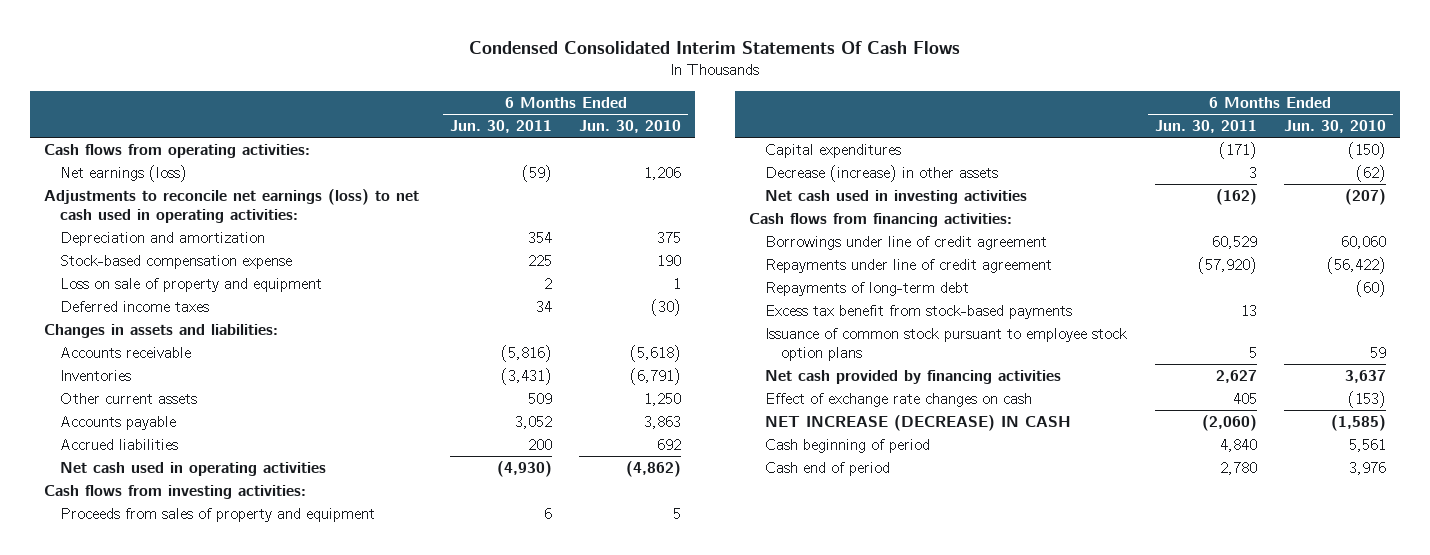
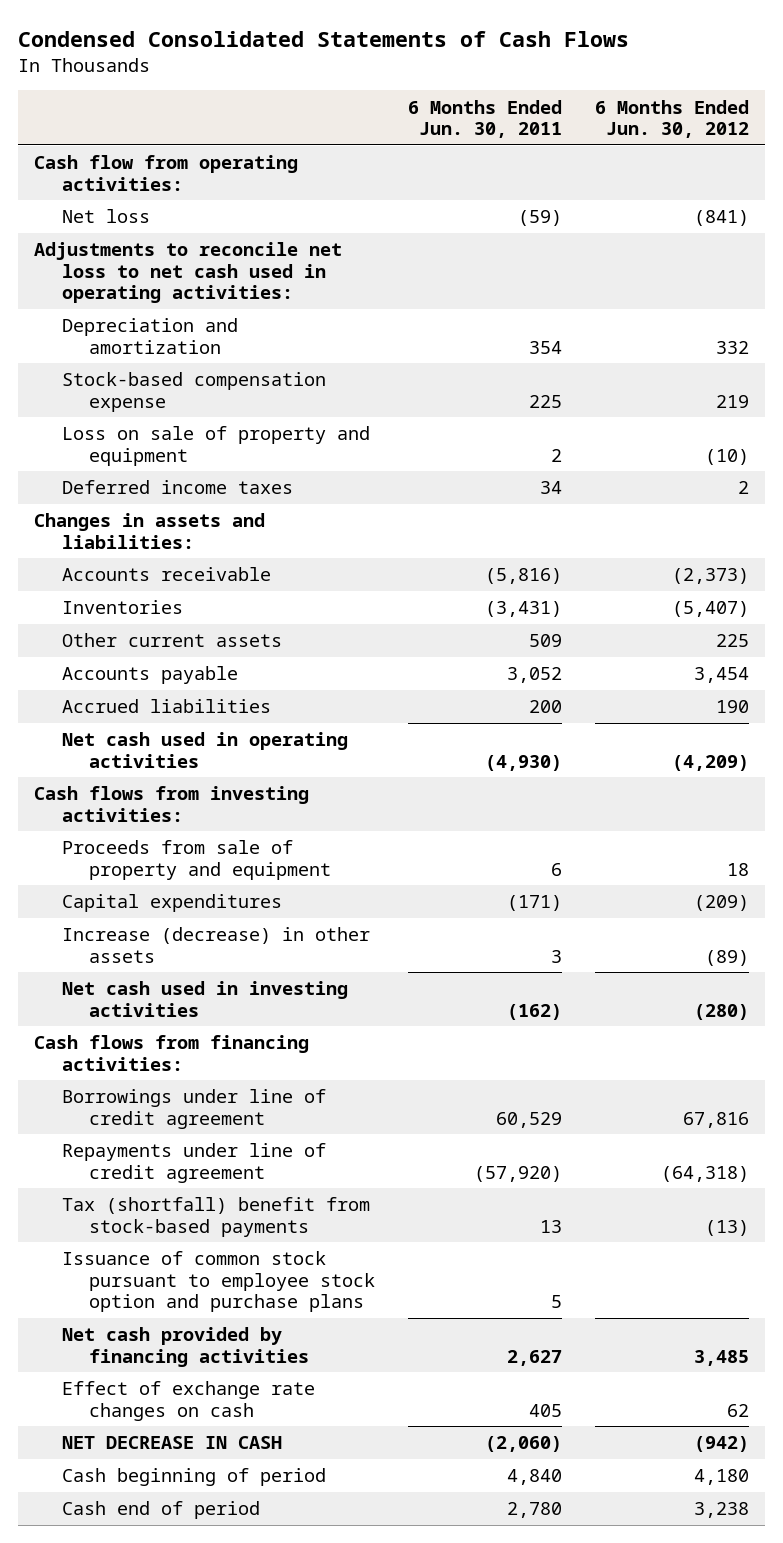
- Condensed Consolidated Interim Statements Of Cash Flows
+ Condensed Consolidated Statements of Cash Flows
- | 6 Months Ended Jun. 30, 2011 | 6 Months Ended Jun. 30, 2010
+ | 6 Months Ended Jun. 30, 2011 | 6 Months Ended Jun. 30, 2012
- Cash flows from operating activities:
- Net earnings (loss) | (59) | 1,206
- Adjustments to reconcile net earnings (loss) to net cash used in operating activities:
+ Cash flow from operating activities:
+ Net loss | (59) | (841)
+ Adjustments to reconcile net loss to net cash used in operating activities:
- Proceeds from sales of property and equipment | 6 | 5
+ Proceeds from sale of property and equipment | 6 | 18
- Decrease (increase) in other assets | 3 | (62)
+ Increase (decrease) in other assets | 3 | (89)
- Repayments of long-term debt | | (60)
- Excess tax benefit from stock-based payments | 13 |
- Issuance of common stock pursuant to employee stock option plans | 5 | 59
+ Tax (shortfall) benefit from stock-based payments | 13 | (13)
+ Issuance of common stock pursuant to employee stock option and purchase plans | 5 |
- NET INCREASE (DECREASE) IN CASH | (2,060) | (1,585)
+ NET DECREASE IN CASH | (2,060) | (942)

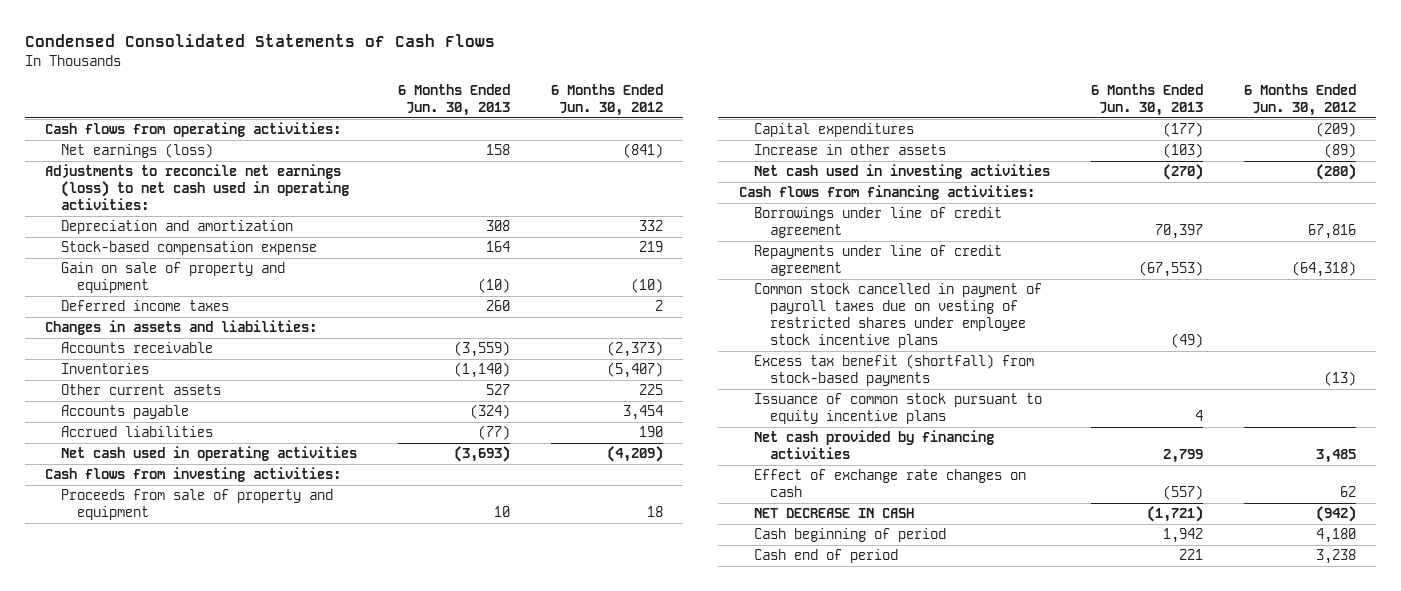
- | 6 Months Ended Jun. 30, 2011 | 6 Months Ended Jun. 30, 2012
+ | 6 Months Ended Jun. 30, 2013 | 6 Months Ended Jun. 30, 2012
- Cash flow from operating activities:
- Net loss | (59) | (841)
- Adjustments to reconcile net loss to net cash used in operating activities:
+ Cash flows from operating activities:
+ Net earnings (loss) | 158 | (841)
+ Adjustments to reconcile net earnings (loss) to net cash used in operating activities:
- Loss on sale of property and equipment | 2 | (10)
+ Gain on sale of property and equipment | (10) | (10)
- Increase (decrease) in other assets | 3 | (89)
+ Increase in other assets | (103) | (89)
- Tax (shortfall) benefit from stock-based payments | 13 | (13)
- Issuance of common stock pursuant to employee stock option and purchase plans | 5 |
+ Common stock cancelled in payment of payroll taxes due on vesting of restricted shares under employee stock incentive plans | (49) |
+ Excess tax benefit (shortfall) from stock-based payments | | (13)
+ Issuance of common stock pursuant to equity incentive plans | 4 |

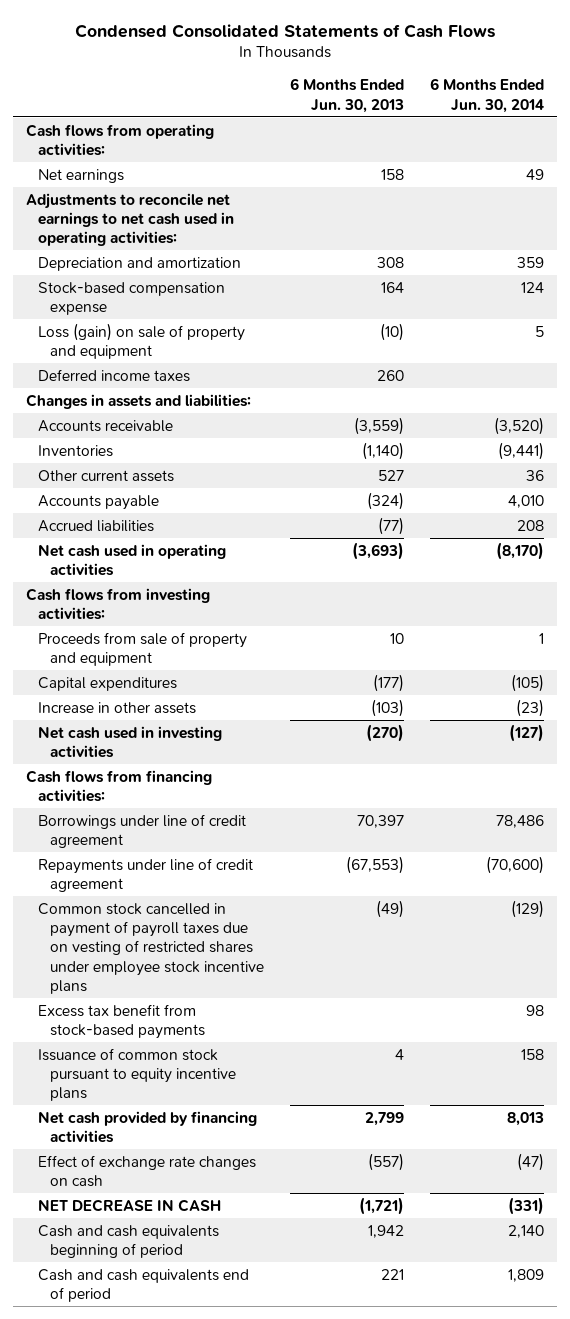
- | 6 Months Ended Jun. 30, 2013 | 6 Months Ended Jun. 30, 2012
+ | 6 Months Ended Jun. 30, 2013 | 6 Months Ended Jun. 30, 2014
- Net earnings (loss) | 158 | (841)
- Adjustments to reconcile net earnings (loss) to net cash used in operating activities:
+ Net earnings | 158 | 49
+ Adjustments to reconcile net earnings to net cash used in operating activities:
- Gain on sale of property and equipment | (10) | (10)
+ Loss (gain) on sale of property and equipment | (10) | 5
- Excess tax benefit (shortfall) from stock-based payments | | (13)
+ Excess tax benefit from stock-based payments | | 98
- Cash beginning of period | 1,942 | 4,180
- Cash end of period | 221 | 3,238
+ Cash and cash equivalents beginning of period | 1,942 | 2,140
+ Cash and cash equivalents end of period | 221 | 1,809

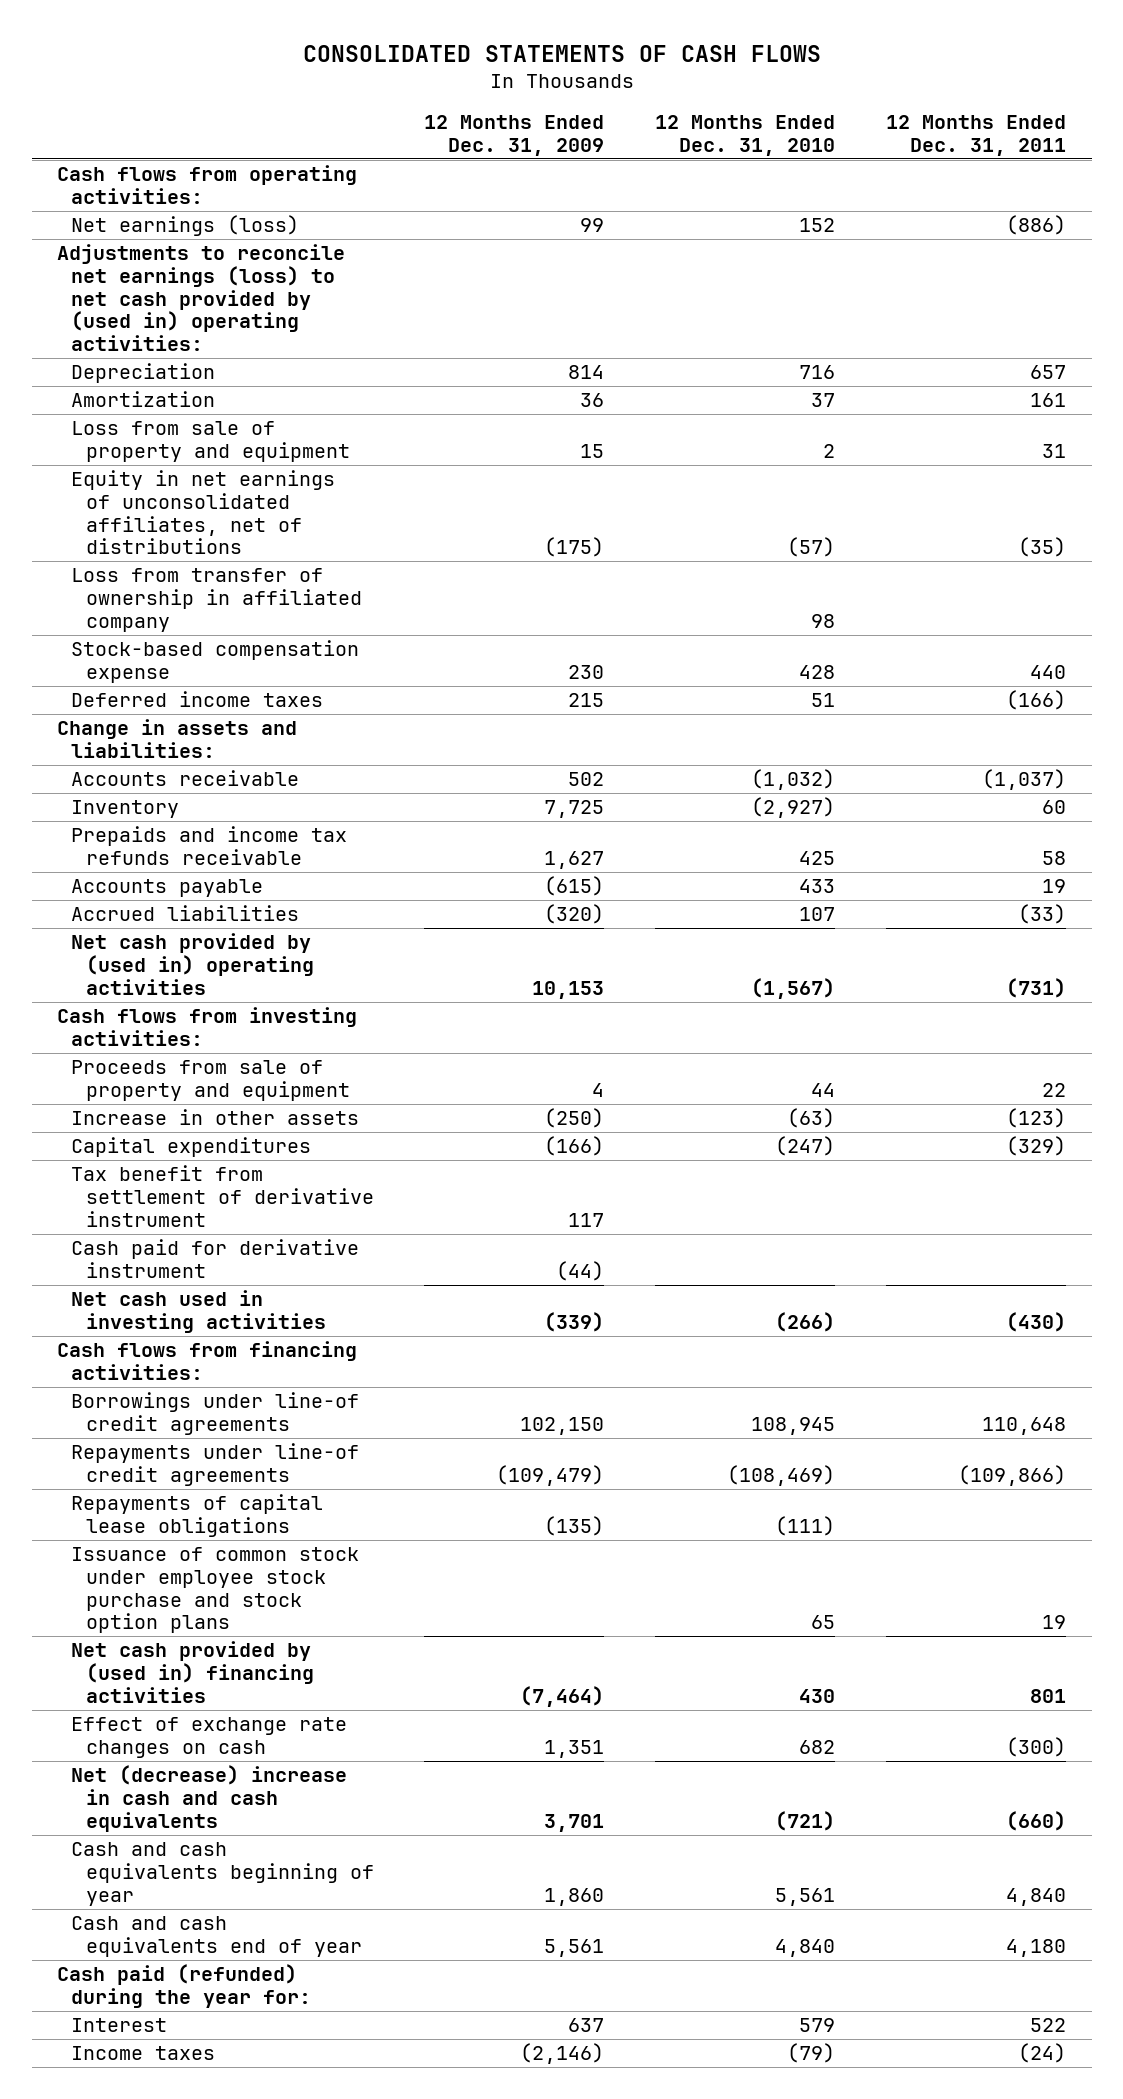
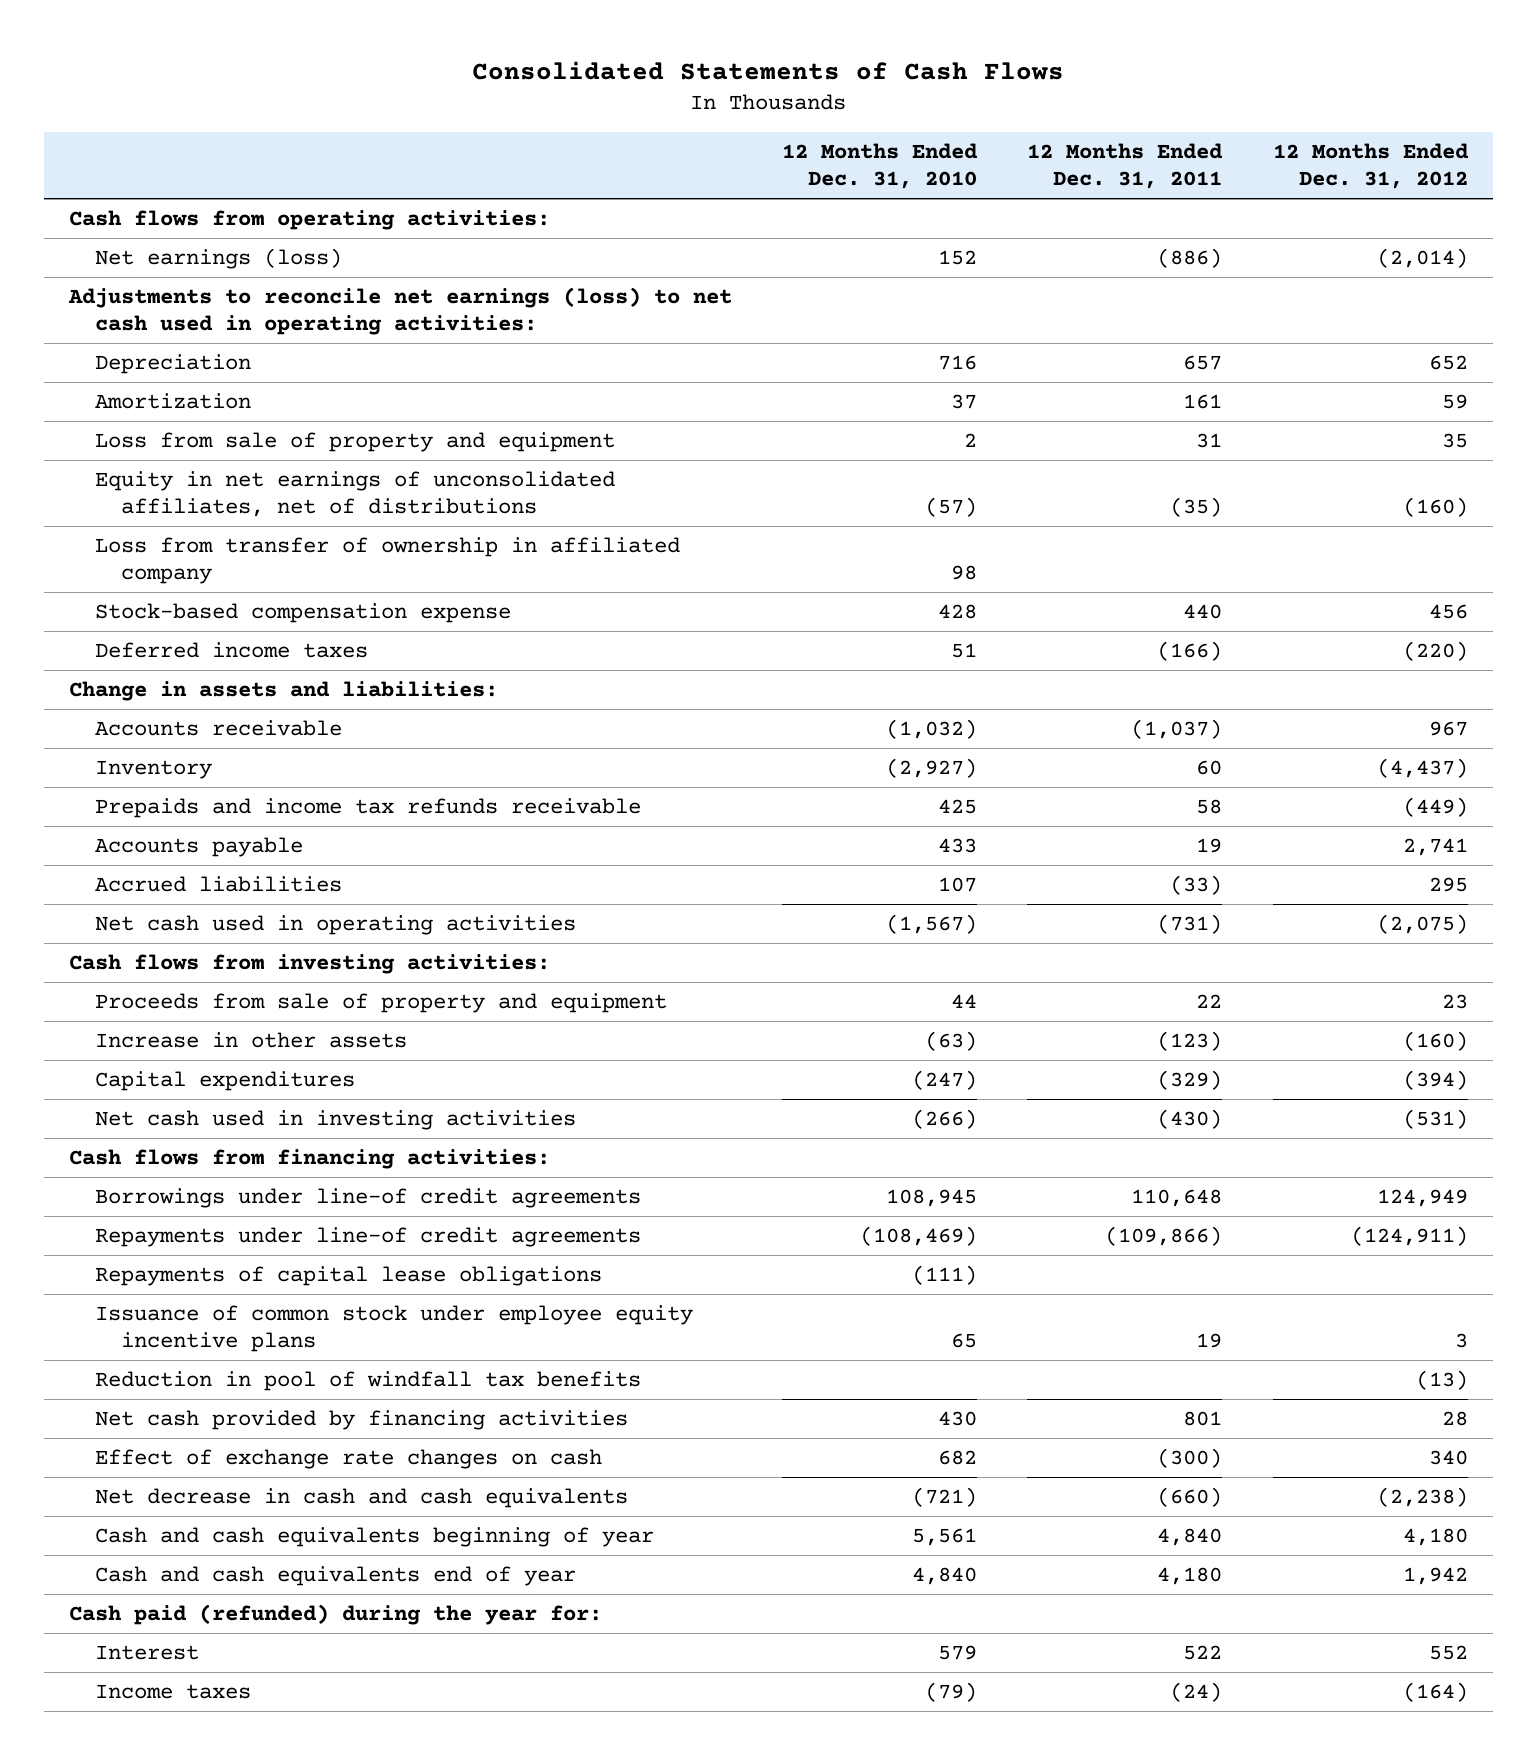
- CONSOLIDATED STATEMENTS OF CASH FLOWS
+ Consolidated Statements of Cash Flows
- | 12 Months Ended Dec. 31, 2009 | 12 Months Ended Dec. 31, 2010 | 12 Months Ended Dec. 31, 2011
+ | 12 Months Ended Dec. 31, 2010 | 12 Months Ended Dec. 31, 2011 | 12 Months Ended Dec. 31, 2012
- Adjustments to reconcile net earnings (loss) to net cash provided by (used in) operating activities:
+ Adjustments to reconcile net earnings (loss) to net cash used in operating activities:
- Net cash provided by (used in) operating activities | 10,153 | (1,567) | (731)
+ Net cash used in operating activities | (1,567) | (731) | (2,075)
- Tax benefit from settlement of derivative instrument | 117 | |
- Cash paid for derivative instrument | (44) | |
- Issuance of common stock under employee stock purchase and stock option plans | | 65 | 19
- Net cash provided by (used in) financing activities | (7,464) | 430 | 801
+ Issuance of common stock under employee equity incentive plans | 65 | 19 | 3
+ Reduction in pool of windfall tax benefits | | | (13)
+ Net cash provided by financing activities | 430 | 801 | 28
- Net (decrease) increase in cash and cash equivalents | 3,701 | (721) | (660)
+ Net decrease in cash and cash equivalents | (721) | (660) | (2,238)

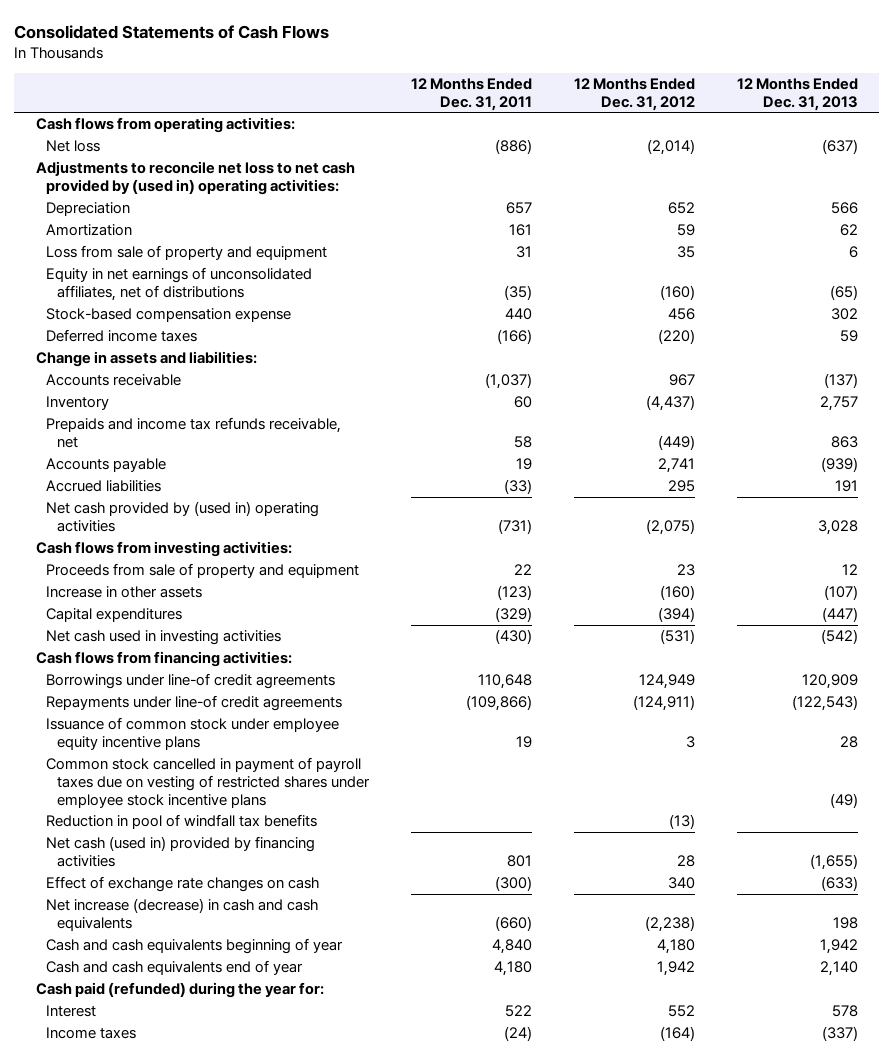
- | 12 Months Ended Dec. 31, 2010 | 12 Months Ended Dec. 31, 2011 | 12 Months Ended Dec. 31, 2012
+ | 12 Months Ended Dec. 31, 2011 | 12 Months Ended Dec. 31, 2012 | 12 Months Ended Dec. 31, 2013
- Net earnings (loss) | 152 | (886) | (2,014)
- Adjustments to reconcile net earnings (loss) to net cash used in operating activities:
+ Net loss | (886) | (2,014) | (637)
+ Adjustments to reconcile net loss to net cash provided by (used in) operating activities:
- Loss from transfer of ownership in affiliated company | 98 | |
- Prepaids and income tax refunds receivable | 425 | 58 | (449)
+ Prepaids and income tax refunds receivable, net | 58 | (449) | 863
- Net cash used in operating activities | (1,567) | (731) | (2,075)
+ Net cash provided by (used in) operating activities | (731) | (2,075) | 3,028
- Repayments of capital lease obligations | (111) | |
+ Common stock cancelled in payment of payroll taxes due on vesting of restricted shares under employee stock incentive plans | | | (49)
- Net cash provided by financing activities | 430 | 801 | 28
+ Net cash (used in) provided by financing activities | 801 | 28 | (1,655)
- Net decrease in cash and cash equivalents | (721) | (660) | (2,238)
+ Net increase (decrease) in cash and cash equivalents | (660) | (2,238) | 198

